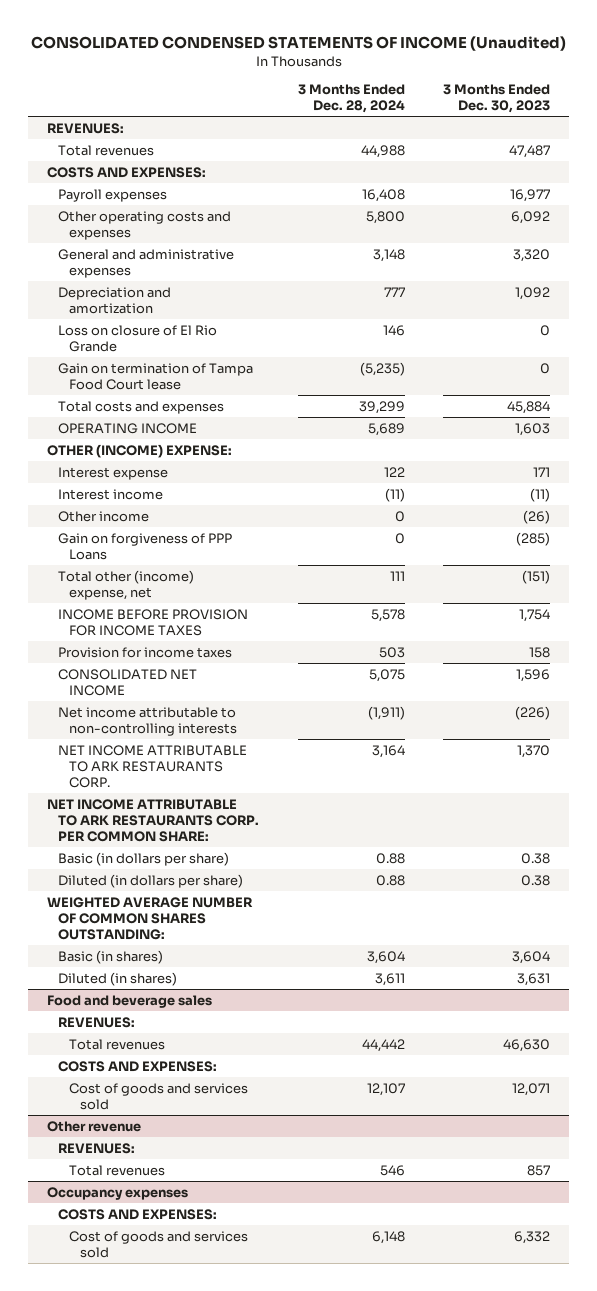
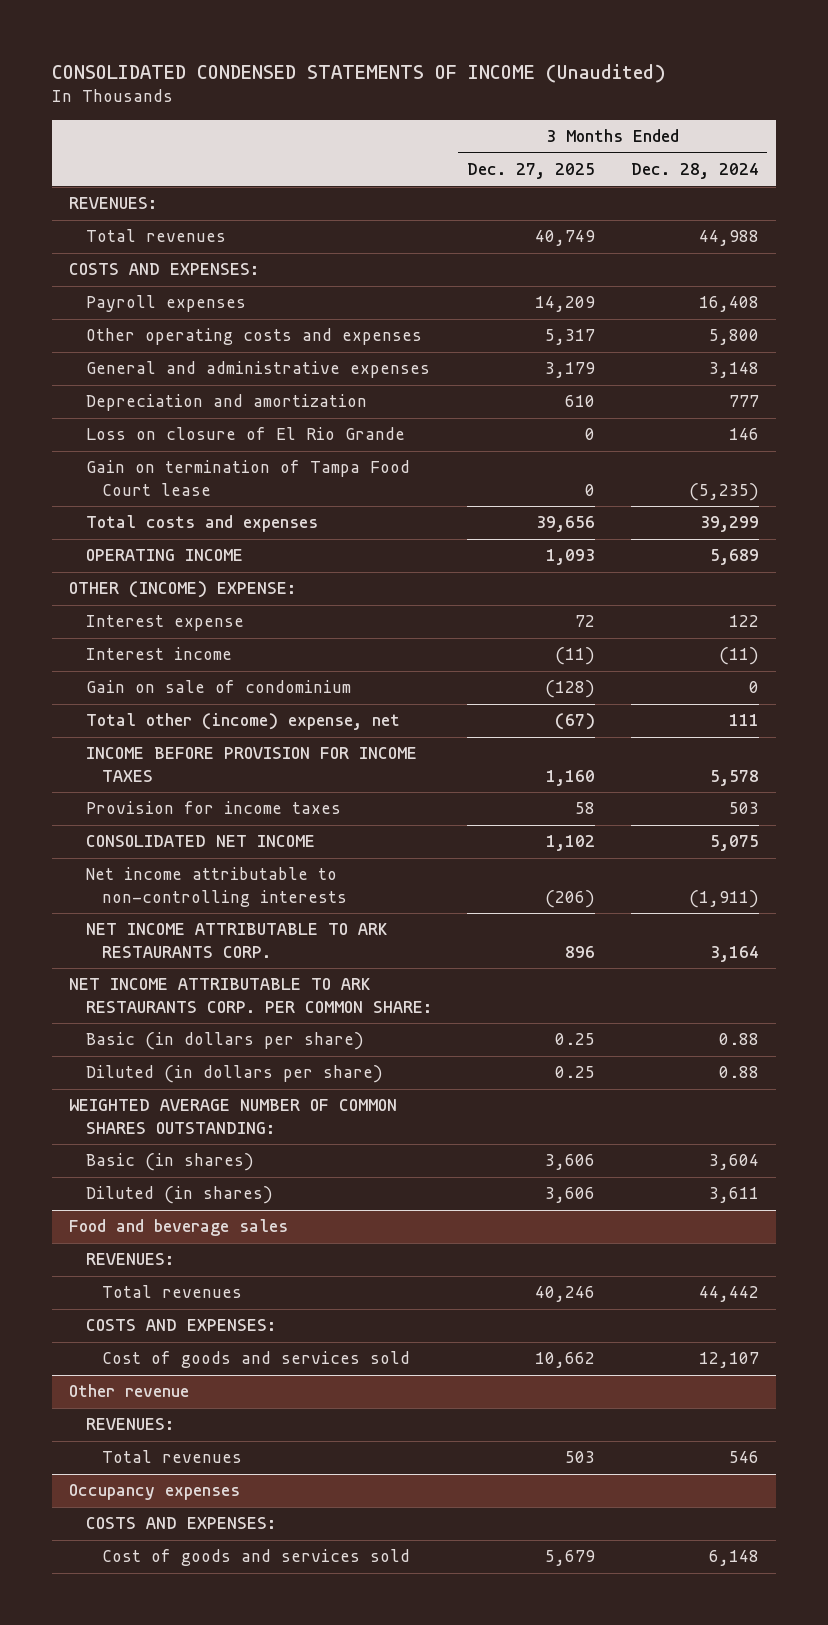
- | 3 Months Ended Dec. 28, 2024 | 3 Months Ended Dec. 30, 2023
+ | 3 Months Ended Dec. 27, 2025 | 3 Months Ended Dec. 28, 2024
- Other income | 0 | (26)
- Gain on forgiveness of PPP Loans | 0 | (285)
+ Gain on sale of condominium | (128) | 0

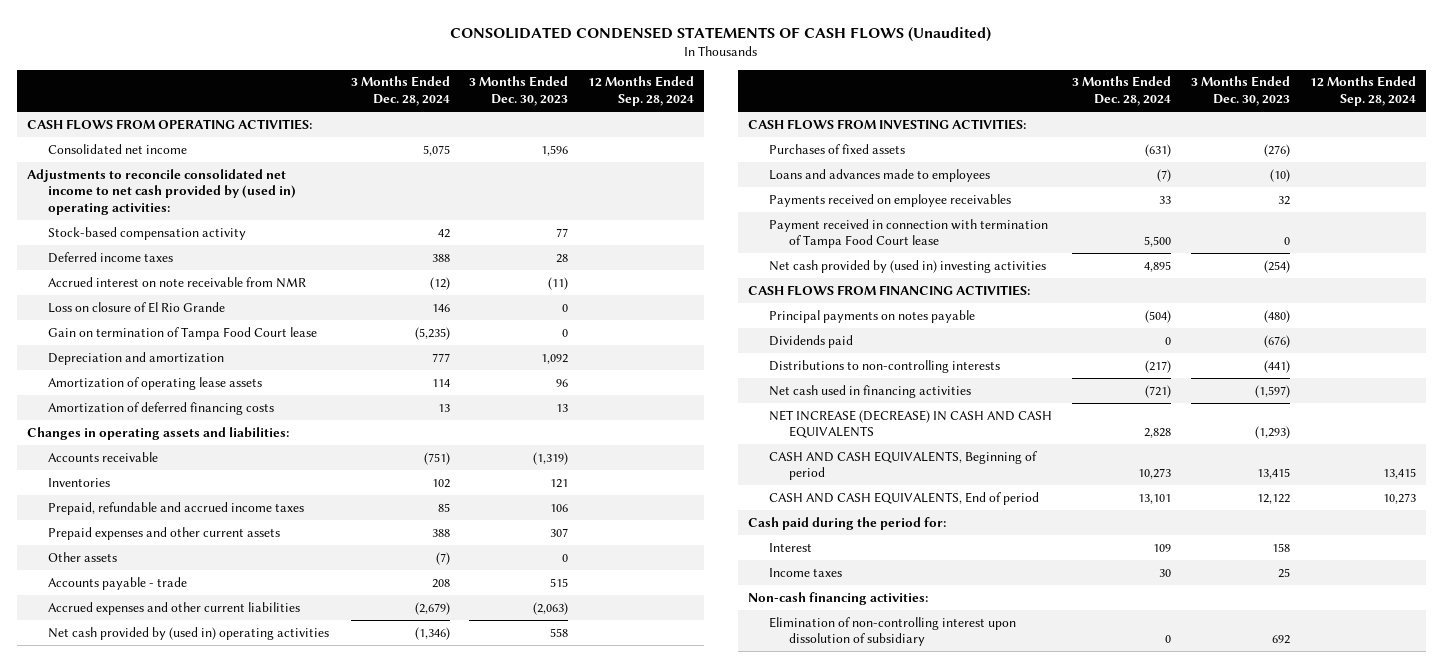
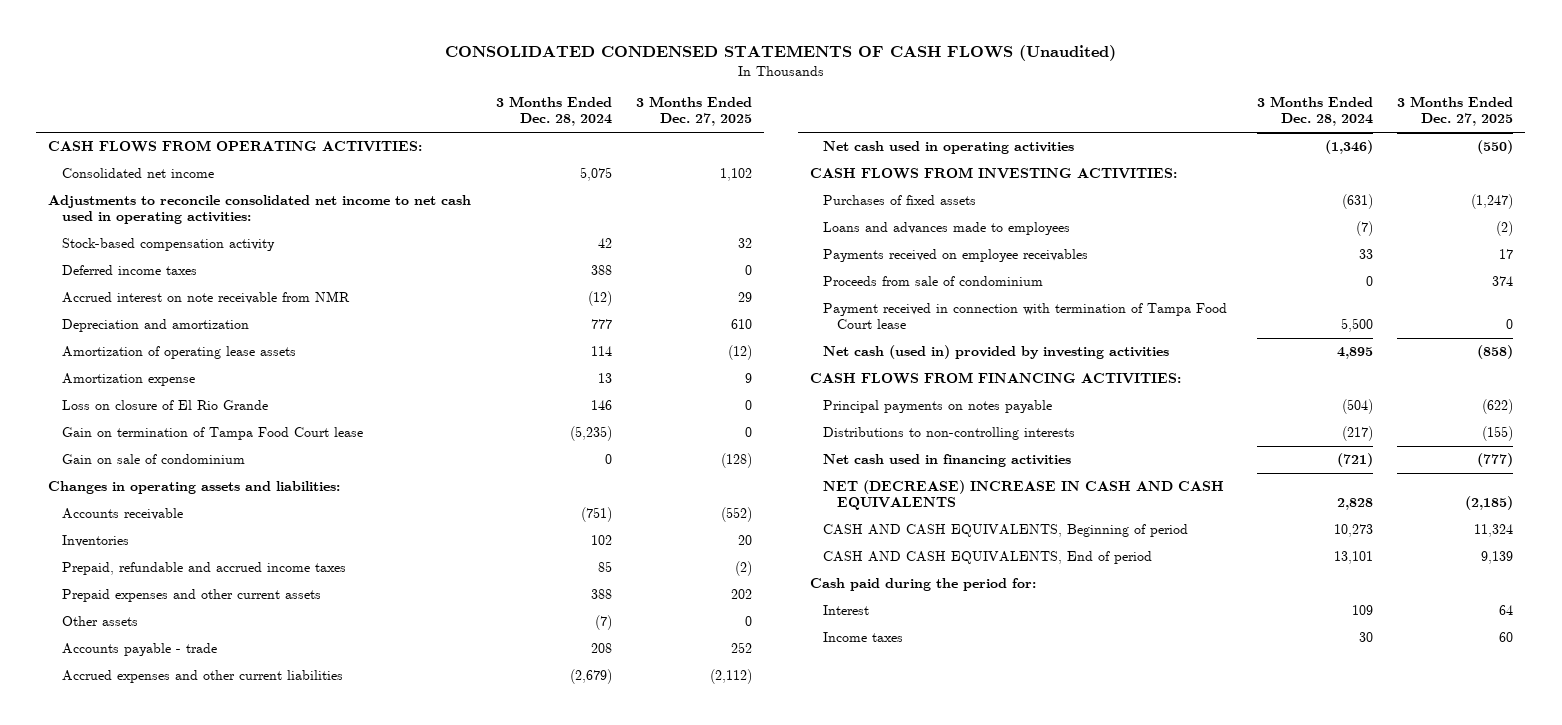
- | 3 Months Ended Dec. 28, 2024 | 3 Months Ended Dec. 30, 2023 | 12 Months Ended Sep. 28, 2024
+ | 3 Months Ended Dec. 28, 2024 | 3 Months Ended Dec. 27, 2025
- Adjustments to reconcile consolidated net income to net cash provided by (used in) operating activities:
+ Adjustments to reconcile consolidated net income to net cash used in operating activities:
- Amortization of deferred financing costs | 13 | 13 |
+ Amortization expense | 13 | 9
moved down: Loss on closure of El Rio Grande | 146 | 0
moved down: Gain on termination of Tampa Food Court lease | (5,235) | 0
+ Gain on sale of condominium | 0 | (128)
- Net cash provided by (used in) operating activities | (1,346) | 558 |
+ Net cash used in operating activities | (1,346) | (550)
+ Proceeds from sale of condominium | 0 | 374
- Net cash provided by (used in) investing activities | 4,895 | (254) |
+ Net cash (used in) provided by investing activities | 4,895 | (858)
- Dividends paid | 0 | (676) |
- NET INCREASE (DECREASE) IN CASH AND CASH EQUIVALENTS | 2,828 | (1,293) |
+ NET (DECREASE) INCREASE IN CASH AND CASH EQUIVALENTS | 2,828 | (2,185)
- Non-cash financing activities:
- Elimination of non-controlling interest upon dissolution of subsidiary | 0 | 692 |

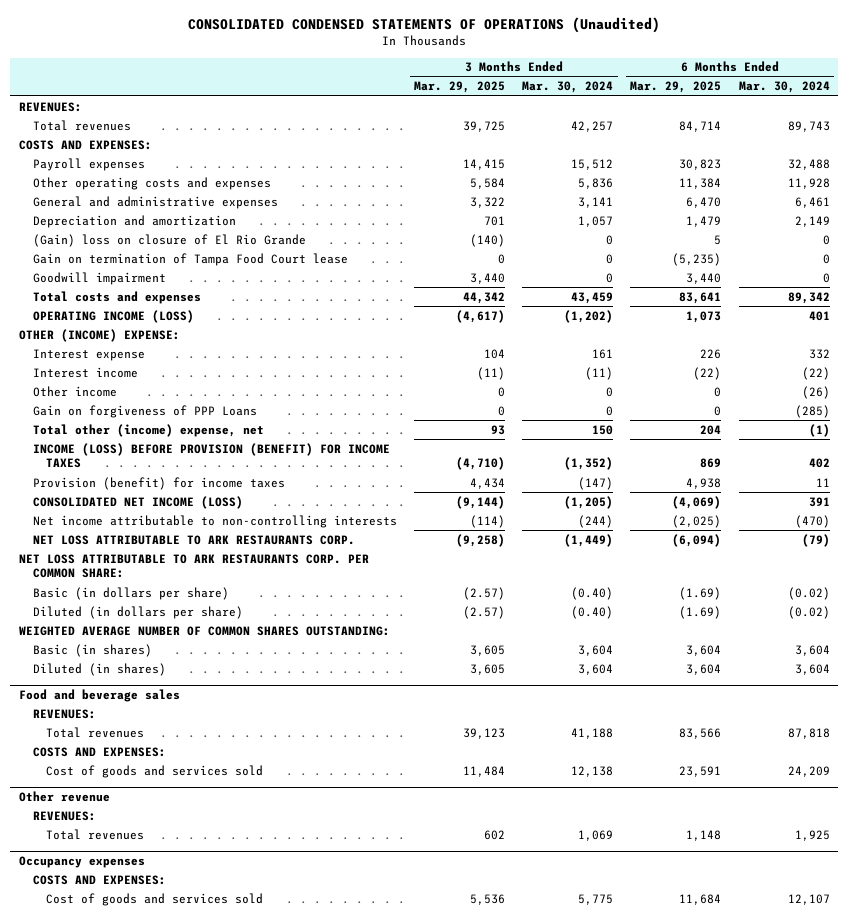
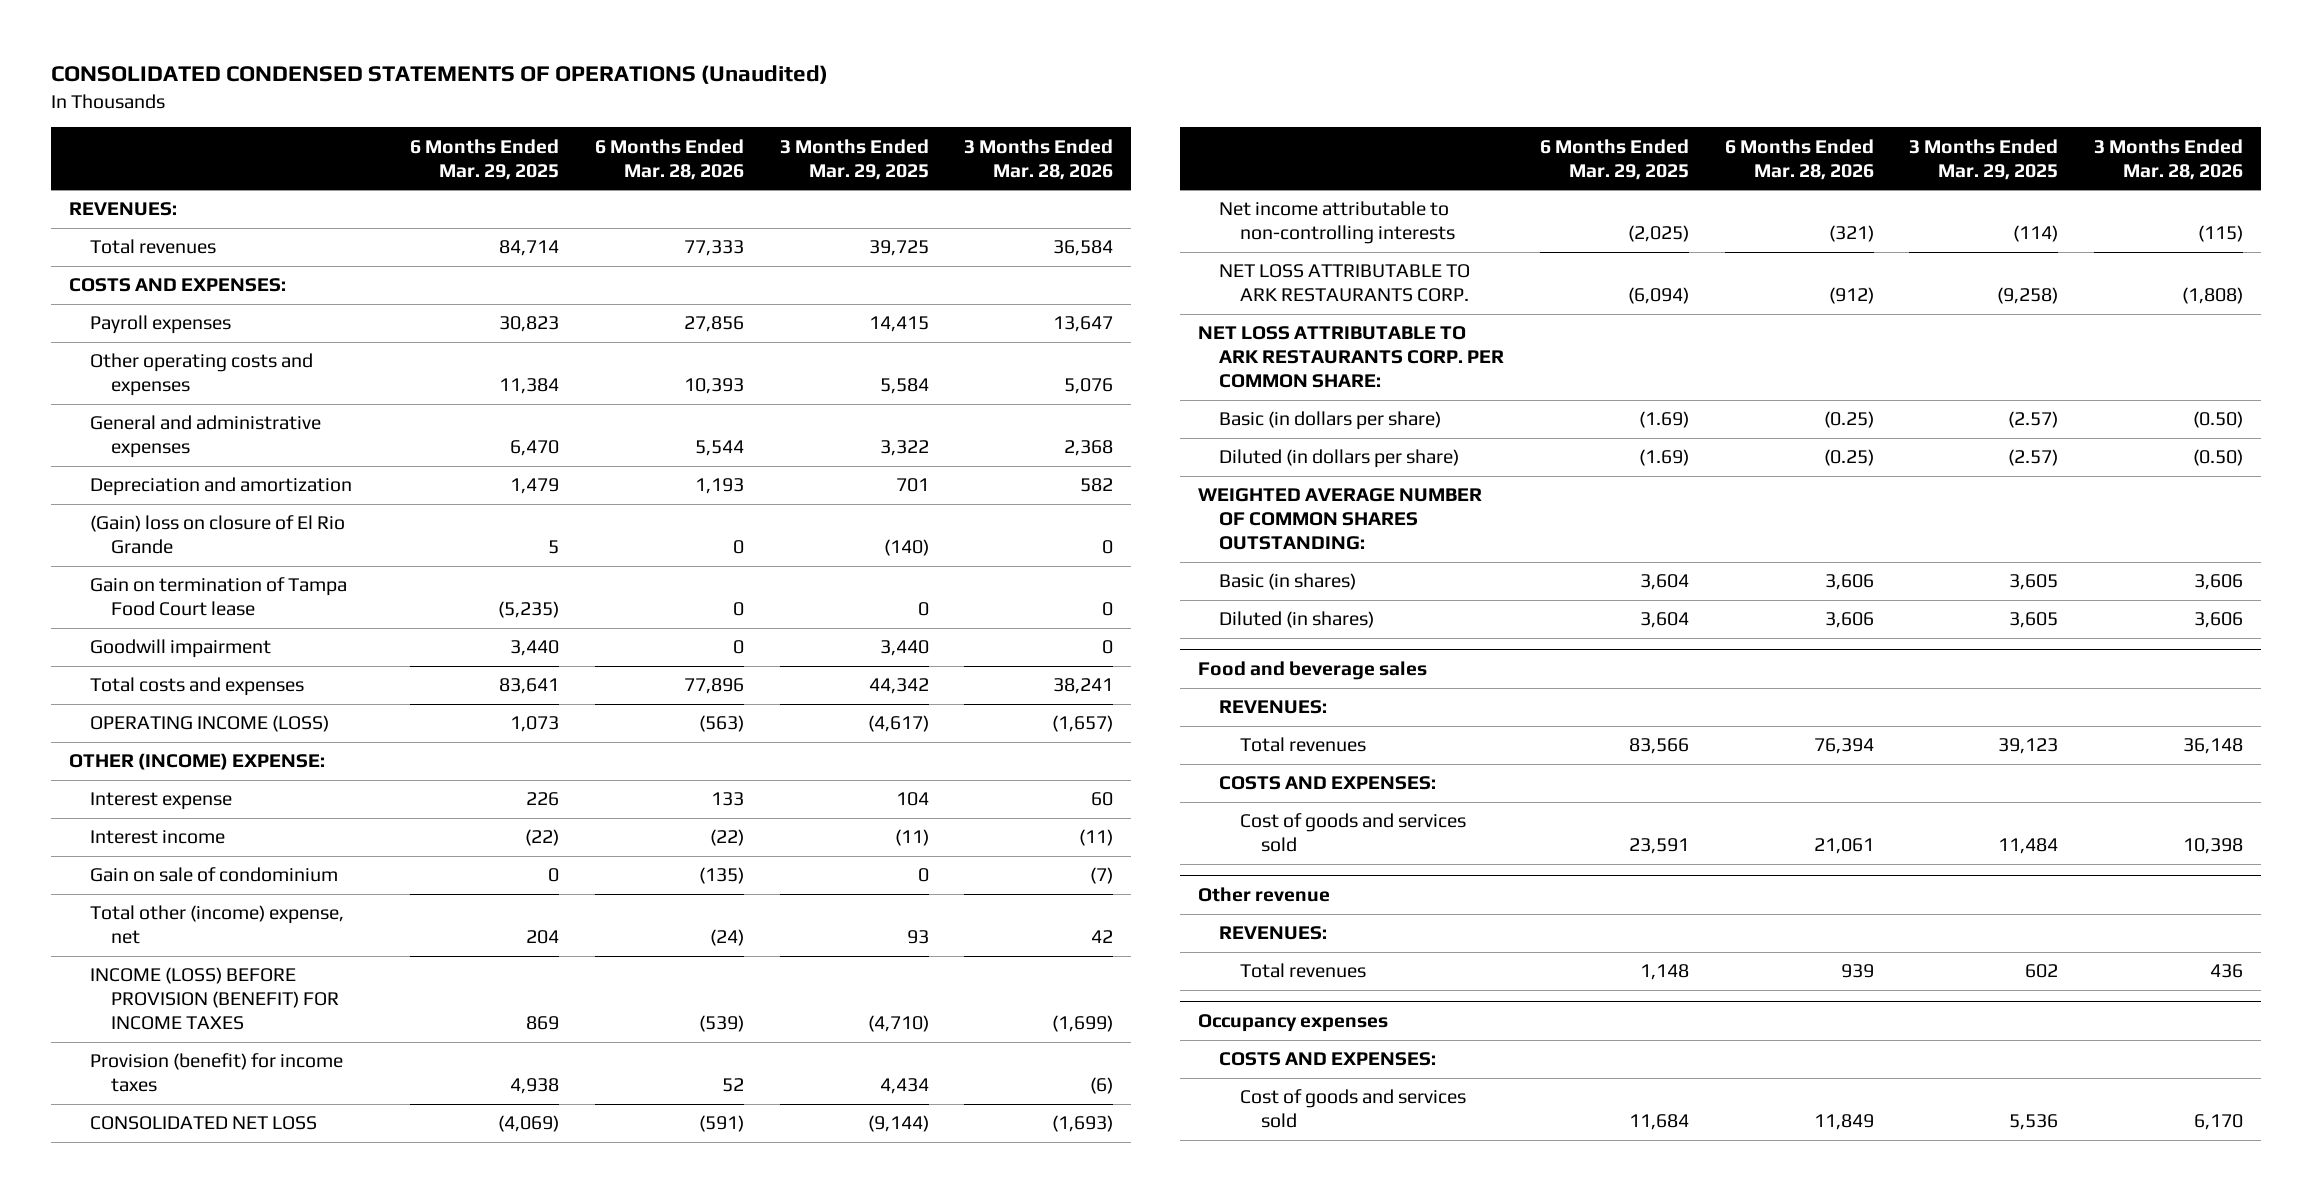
- | 3 Months Ended Mar. 29, 2025 | 3 Months Ended Mar. 30, 2024 | 6 Months Ended Mar. 29, 2025 | 6 Months Ended Mar. 30, 2024
+ | 6 Months Ended Mar. 29, 2025 | 6 Months Ended Mar. 28, 2026 | 3 Months Ended Mar. 29, 2025 | 3 Months Ended Mar. 28, 2026
- Other income | 0 | 0 | 0 | (26)
- Gain on forgiveness of PPP Loans | 0 | 0 | 0 | (285)
+ Gain on sale of condominium | 0 | (135) | 0 | (7)
- CONSOLIDATED NET INCOME (LOSS) | (9,144) | (1,205) | (4,069) | 391
+ CONSOLIDATED NET LOSS | (4,069) | (591) | (9,144) | (1,693)

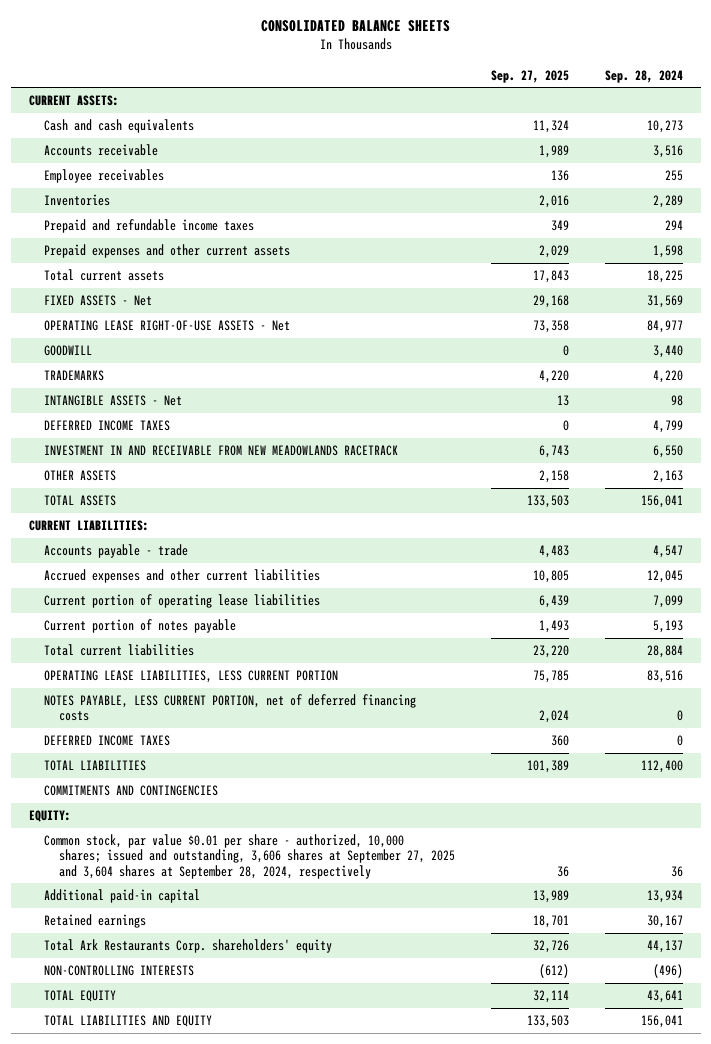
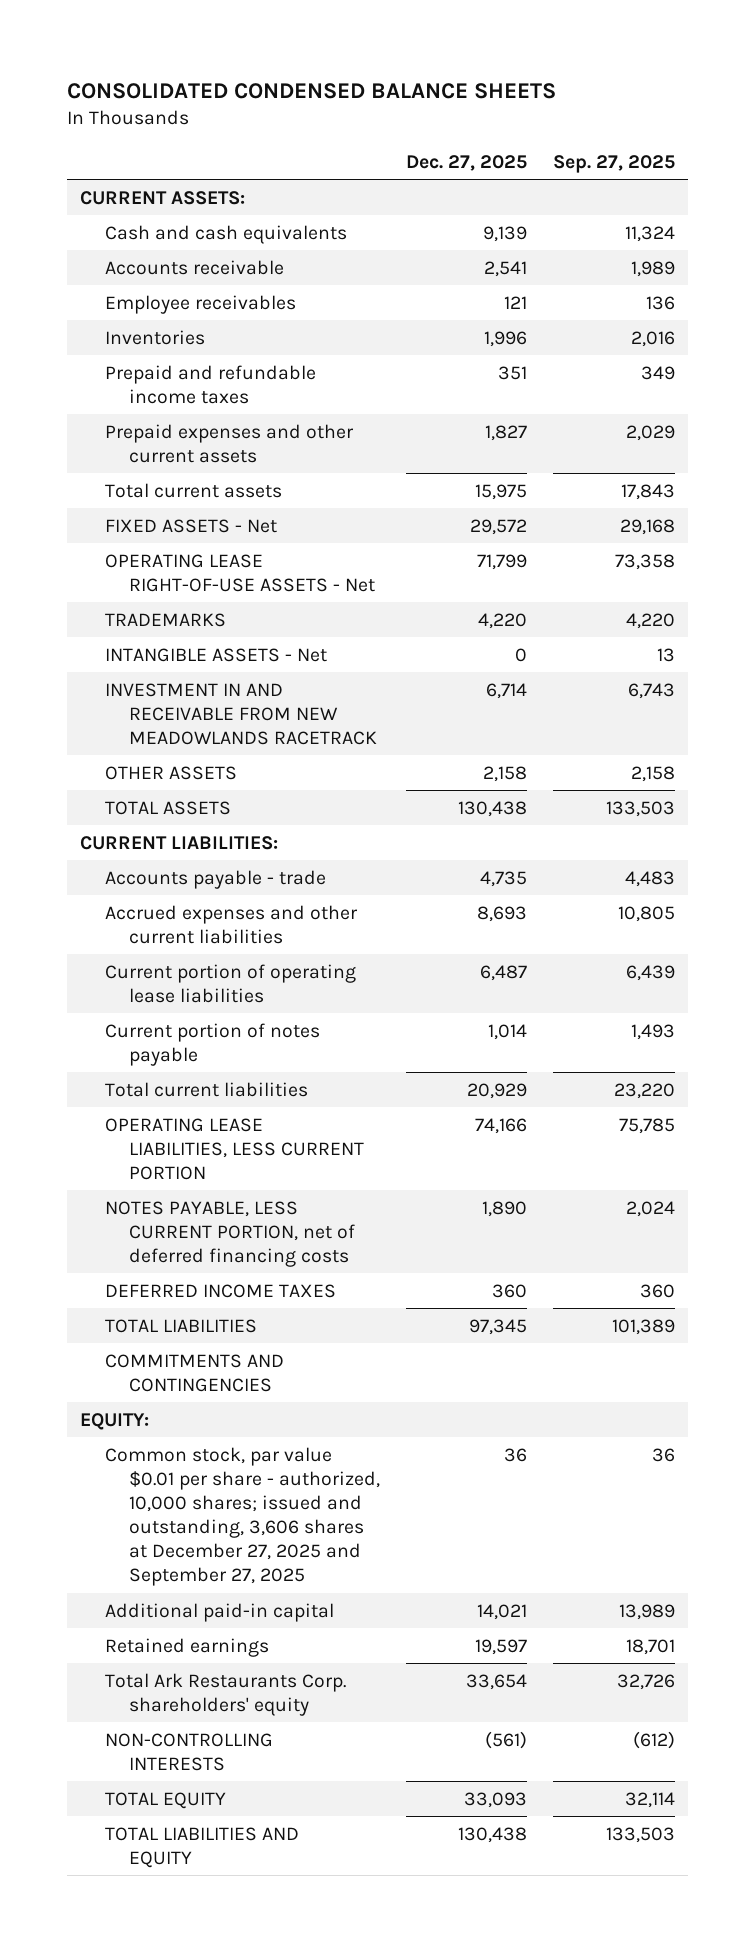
- CONSOLIDATED BALANCE SHEETS
+ CONSOLIDATED CONDENSED BALANCE SHEETS
- | Sep. 27, 2025 | Sep. 28, 2024
+ | Dec. 27, 2025 | Sep. 27, 2025
- GOODWILL | 0 | 3,440
- DEFERRED INCOME TAXES | 0 | 4,799
- Common stock, par value $0.01 per share - authorized, 10,000 shares; issued and outstanding, 3,606 shares at September 27, 2025 and 3,604 shares at September 28, 2024, respectively | 36 | 36
+ Common stock, par value $0.01 per share - authorized, 10,000 shares; issued and outstanding, 3,606 shares at December 27, 2025 and September 27, 2025 | 36 | 36

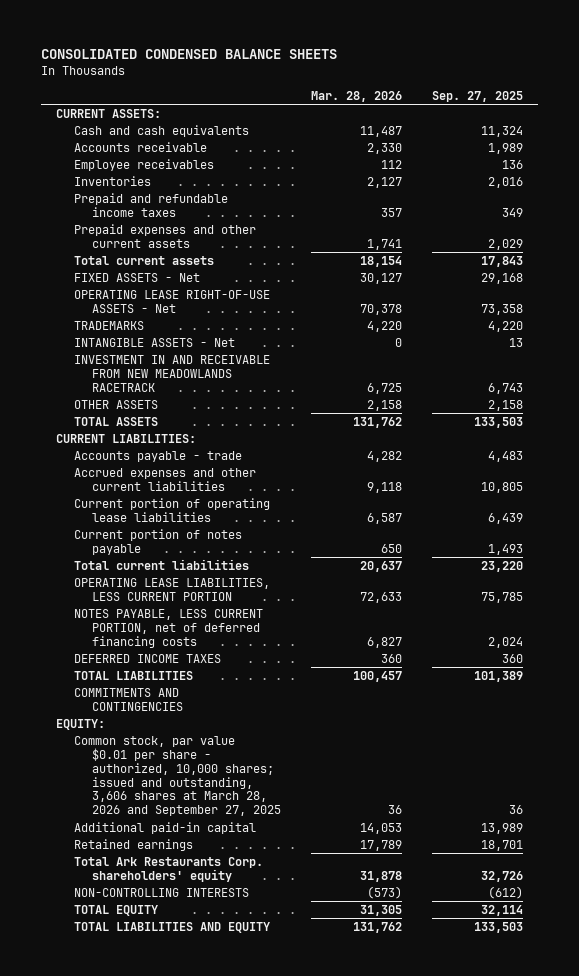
- | Dec. 27, 2025 | Sep. 27, 2025
+ | Mar. 28, 2026 | Sep. 27, 2025
- Common stock, par value $0.01 per share - authorized, 10,000 shares; issued and outstanding, 3,606 shares at December 27, 2025 and September 27, 2025 | 36 | 36
+ Common stock, par value $0.01 per share - authorized, 10,000 shares; issued and outstanding, 3,606 shares at March 28, 2026 and September 27, 2025 | 36 | 36

